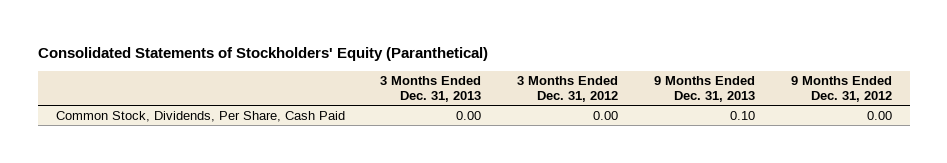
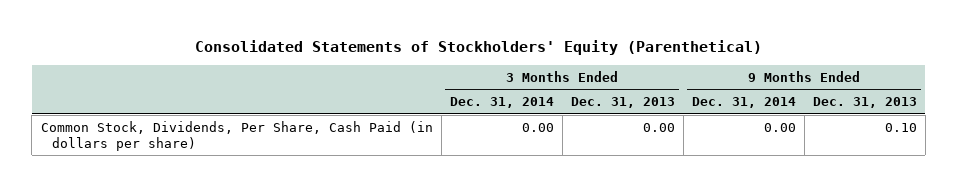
- Consolidated Statements of Stockholders' Equity (Paranthetical)
+ Consolidated Statements of Stockholders' Equity (Parenthetical)
- | 3 Months Ended Dec. 31, 2013 | 3 Months Ended Dec. 31, 2012 | 9 Months Ended Dec. 31, 2013 | 9 Months Ended Dec. 31, 2012
+ | 3 Months Ended Dec. 31, 2014 | 3 Months Ended Dec. 31, 2013 | 9 Months Ended Dec. 31, 2014 | 9 Months Ended Dec. 31, 2013
- Common Stock, Dividends, Per Share, Cash Paid | 0.00 | 0.00 | 0.10 | 0.00
+ Common Stock, Dividends, Per Share, Cash Paid (in dollars per share) | 0.00 | 0.00 | 0.00 | 0.10

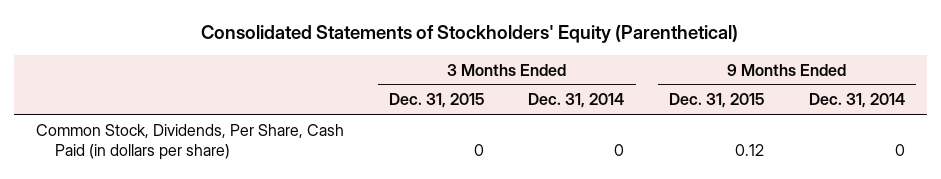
- | 3 Months Ended Dec. 31, 2014 | 3 Months Ended Dec. 31, 2013 | 9 Months Ended Dec. 31, 2014 | 9 Months Ended Dec. 31, 2013
+ | 3 Months Ended Dec. 31, 2015 | 3 Months Ended Dec. 31, 2014 | 9 Months Ended Dec. 31, 2015 | 9 Months Ended Dec. 31, 2014
- Common Stock, Dividends, Per Share, Cash Paid (in dollars per share) | 0.00 | 0.00 | 0.00 | 0.10
+ Common Stock, Dividends, Per Share, Cash Paid (in dollars per share) | 0 | 0 | 0.12 | 0

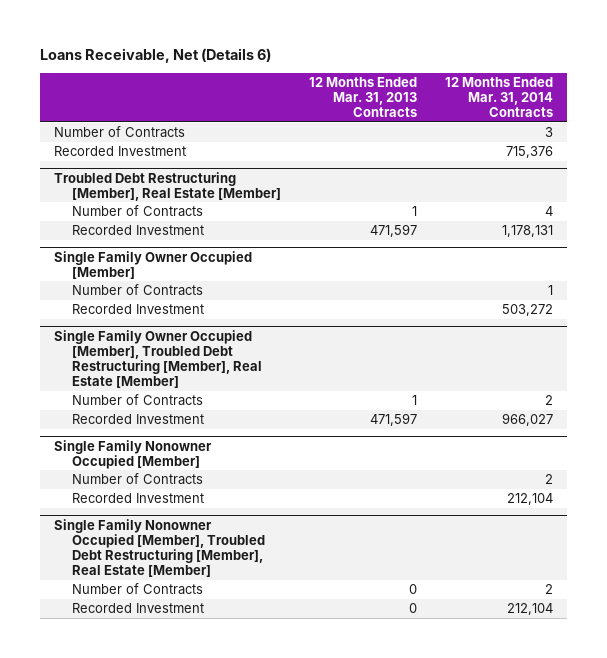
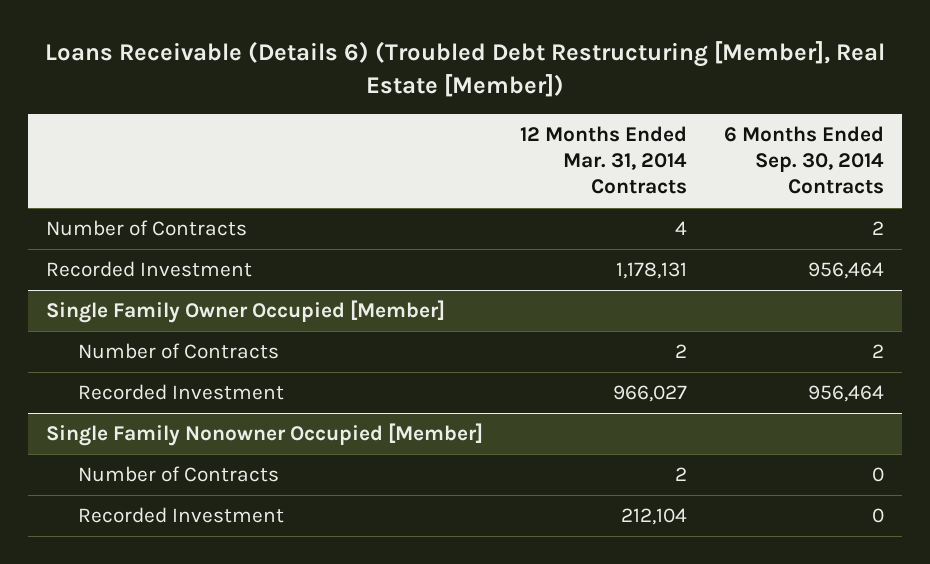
- Loans Receivable, Net (Details 6)
+ Loans Receivable (Details 6) (Troubled Debt Restructuring [Member], Real Estate [Member])
- | 12 Months Ended Mar. 31, 2013 Contracts | 12 Months Ended Mar. 31, 2014 Contracts
+ | 12 Months Ended Mar. 31, 2014 Contracts | 6 Months Ended Sep. 30, 2014 Contracts
- Number of Contracts | | 3
- Recorded Investment | | 715,376
- Troubled Debt Restructuring [Member], Real Estate [Member]
@ Single Family Owner Occupied [Member]
- Number of Contracts | | 1
- Recorded Investment | | 503,272
- Single Family Owner Occupied [Member], Troubled Debt Restructuring [Member], Real Estate [Member]
- Single Family Nonowner Occupied [Member], Troubled Debt Restructuring [Member], Real Estate [Member]
- Number of Contracts | 0 | 2
- Recorded Investment | 0 | 212,104

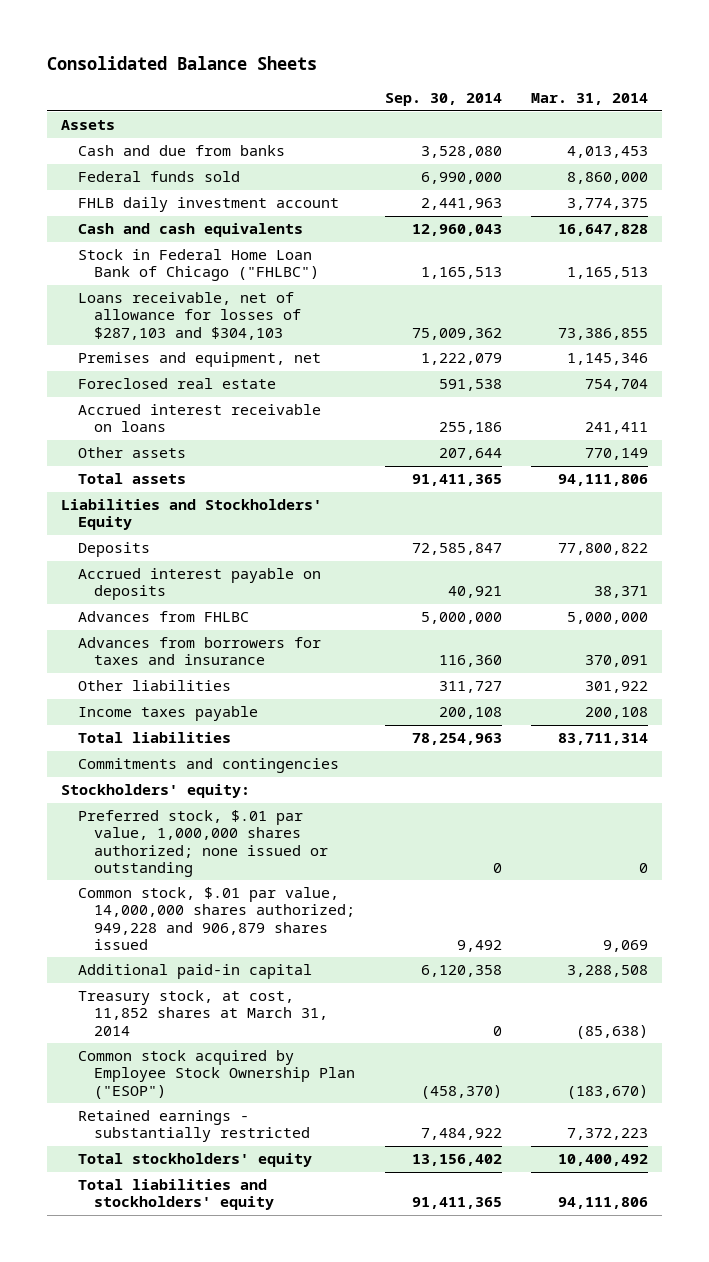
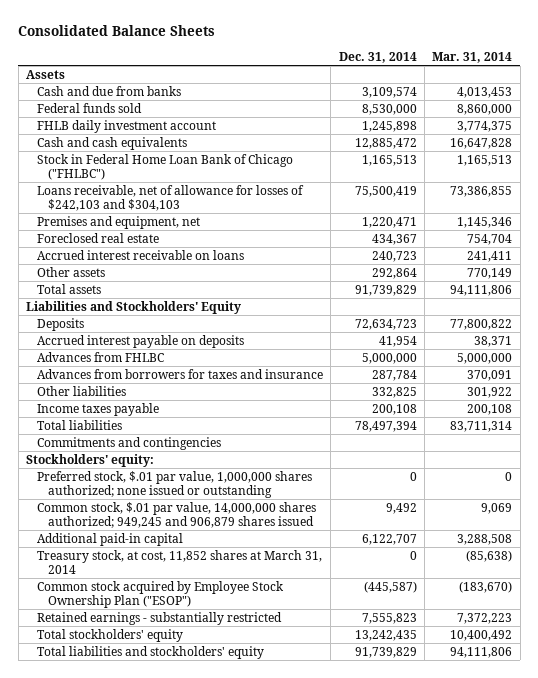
- | Sep. 30, 2014 | Mar. 31, 2014
+ | Dec. 31, 2014 | Mar. 31, 2014
- Loans receivable, net of allowance for losses of $287,103 and $304,103 | 75,009,362 | 73,386,855
+ Loans receivable, net of allowance for losses of $242,103 and $304,103 | 75,500,419 | 73,386,855
- Common stock, $.01 par value, 14,000,000 shares authorized; 949,228 and 906,879 shares issued | 9,492 | 9,069
+ Common stock, $.01 par value, 14,000,000 shares authorized; 949,245 and 906,879 shares issued | 9,492 | 9,069

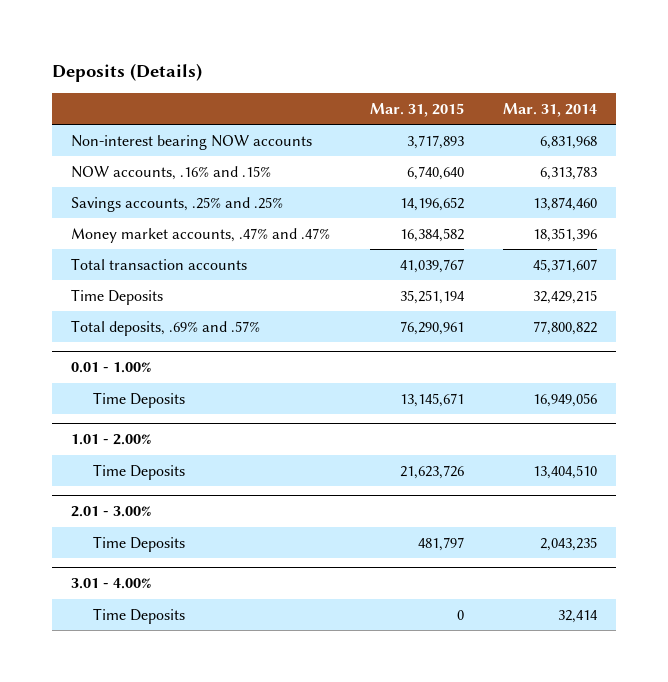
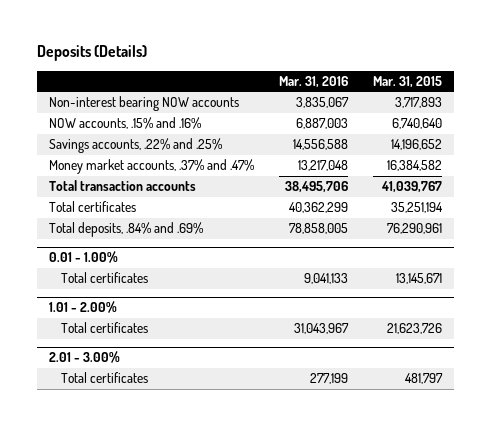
- | Mar. 31, 2015 | Mar. 31, 2014
+ | Mar. 31, 2016 | Mar. 31, 2015
- NOW accounts, .16% and .15% | 6,740,640 | 6,313,783
- Savings accounts, .25% and .25% | 14,196,652 | 13,874,460
- Money market accounts, .47% and .47% | 16,384,582 | 18,351,396
+ NOW accounts, .15% and .16% | 6,887,003 | 6,740,640
+ Savings accounts, .22% and .25% | 14,556,588 | 14,196,652
+ Money market accounts, .37% and .47% | 13,217,048 | 16,384,582
- Time Deposits | 35,251,194 | 32,429,215
- Total deposits, .69% and .57% | 76,290,961 | 77,800,822
+ Total certificates | 40,362,299 | 35,251,194
+ Total deposits, .84% and .69% | 78,858,005 | 76,290,961
@ 0.01 - 1.00%
- Time Deposits | 13,145,671 | 16,949,056
+ Total certificates | 9,041,133 | 13,145,671
@ 1.01 - 2.00%
- Time Deposits | 21,623,726 | 13,404,510
+ Total certificates | 31,043,967 | 21,623,726
@ 2.01 - 3.00%
- Time Deposits | 481,797 | 2,043,235
- 3.01 - 4.00%
- Time Deposits | 0 | 32,414
@ 2.01 - 3.00%
+ Total certificates | 277,199 | 481,797

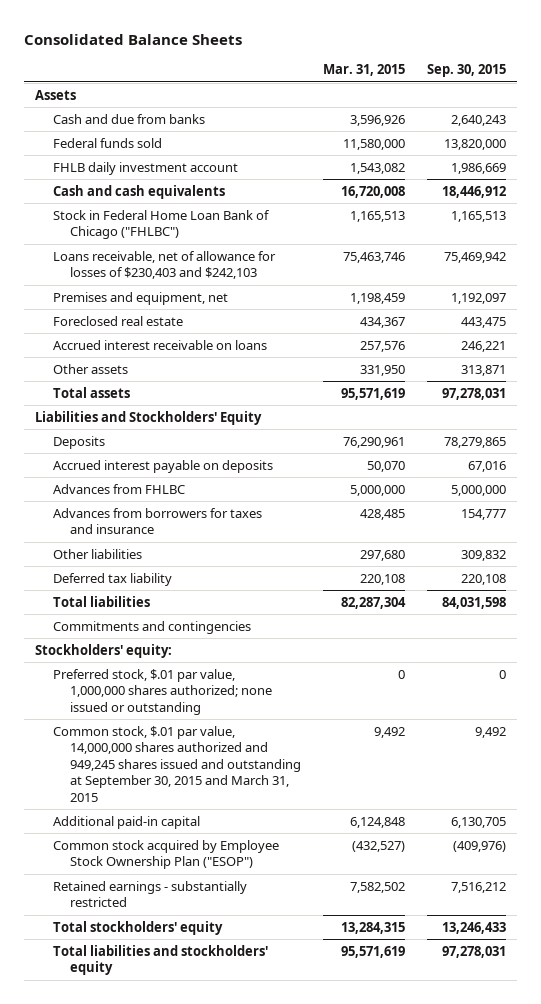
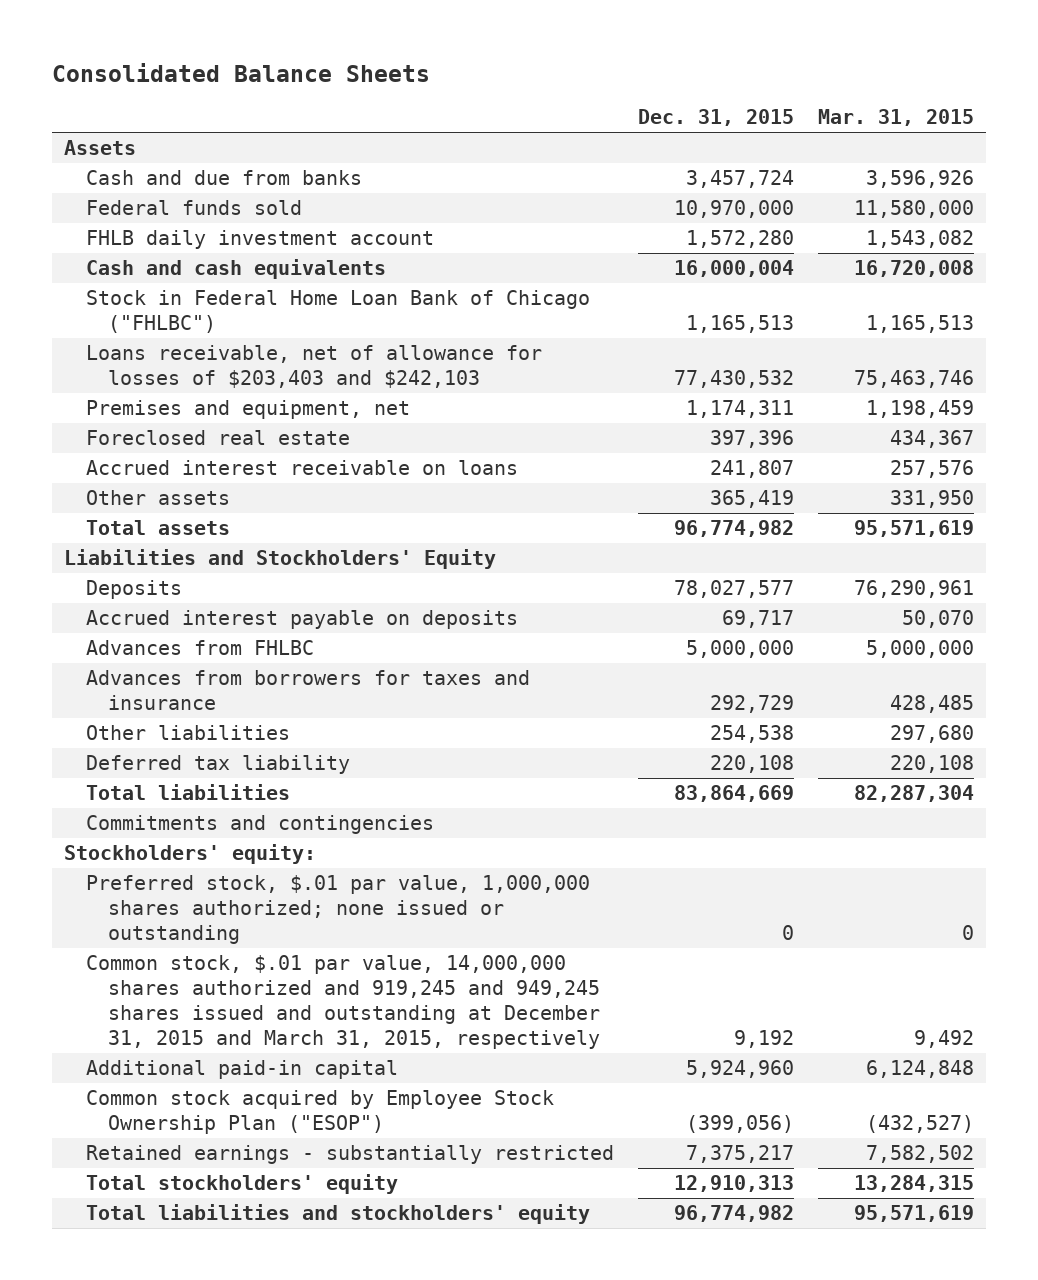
- | Mar. 31, 2015 | Sep. 30, 2015
+ | Dec. 31, 2015 | Mar. 31, 2015
- Loans receivable, net of allowance for losses of $230,403 and $242,103 | 75,463,746 | 75,469,942
+ Loans receivable, net of allowance for losses of $203,403 and $242,103 | 77,430,532 | 75,463,746
- Common stock, $.01 par value, 14,000,000 shares authorized and 949,245 shares issued and outstanding at September 30, 2015 and March 31, 2015 | 9,492 | 9,492
+ Common stock, $.01 par value, 14,000,000 shares authorized and 919,245 and 949,245 shares issued and outstanding at December 31, 2015 and March 31, 2015, respectively | 9,192 | 9,492

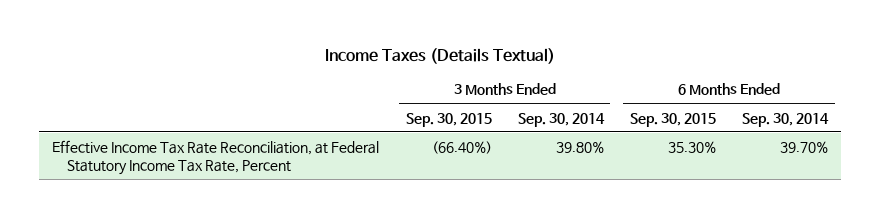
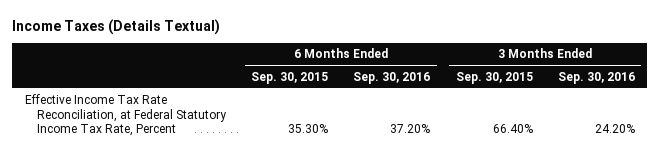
- | 3 Months Ended Sep. 30, 2015 | 3 Months Ended Sep. 30, 2014 | 6 Months Ended Sep. 30, 2015 | 6 Months Ended Sep. 30, 2014
+ | 6 Months Ended Sep. 30, 2015 | 6 Months Ended Sep. 30, 2016 | 3 Months Ended Sep. 30, 2015 | 3 Months Ended Sep. 30, 2016
- Effective Income Tax Rate Reconciliation, at Federal Statutory Income Tax Rate, Percent | (66.40%) | 39.80% | 35.30% | 39.70%
+ Effective Income Tax Rate Reconciliation, at Federal Statutory Income Tax Rate, Percent | 35.30% | 37.20% | 66.40% | 24.20%

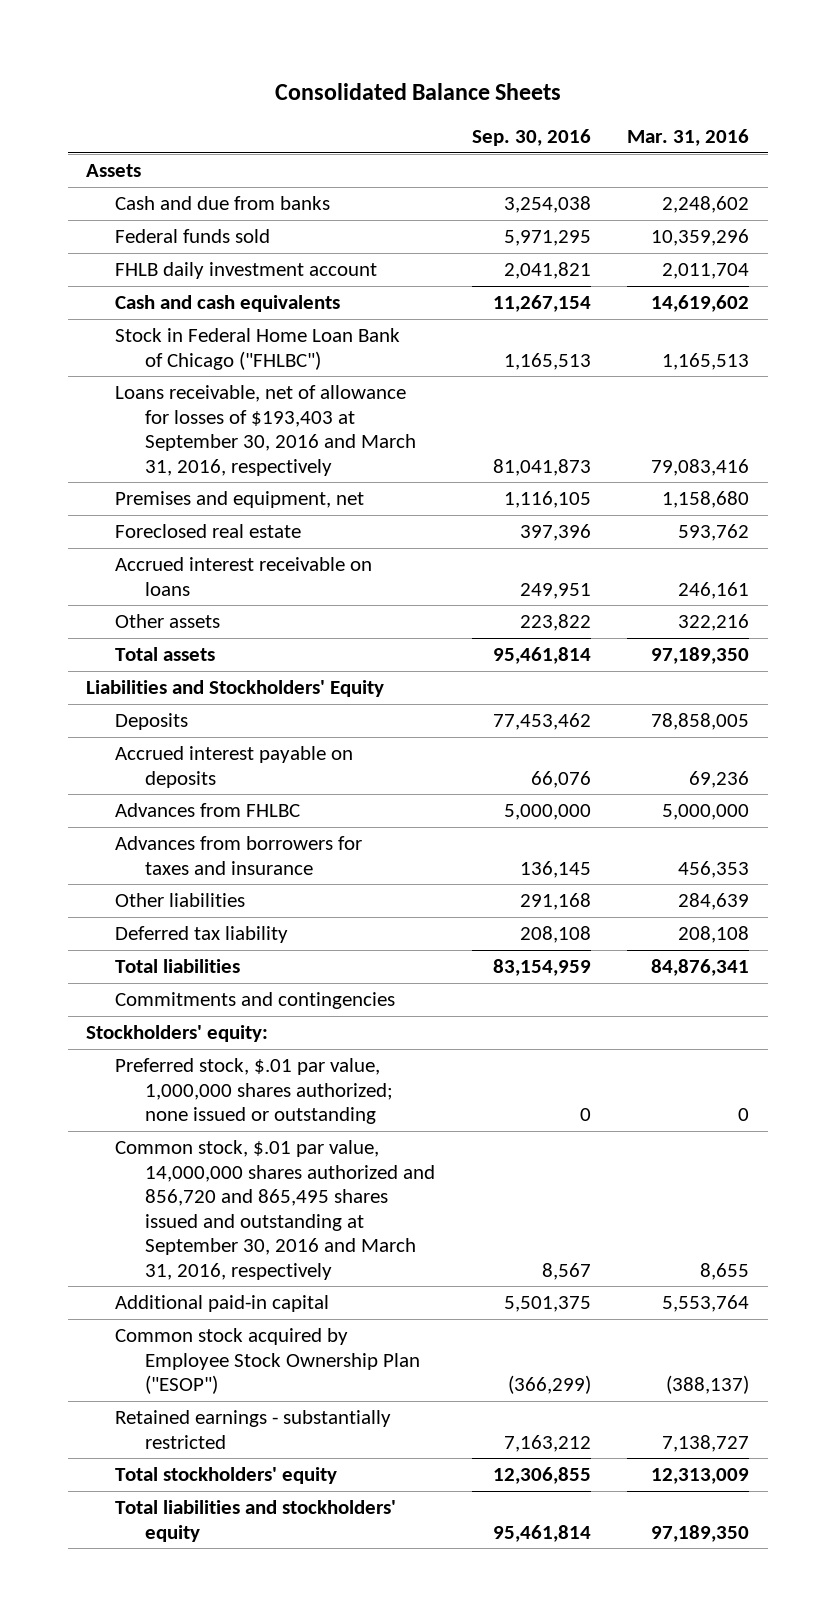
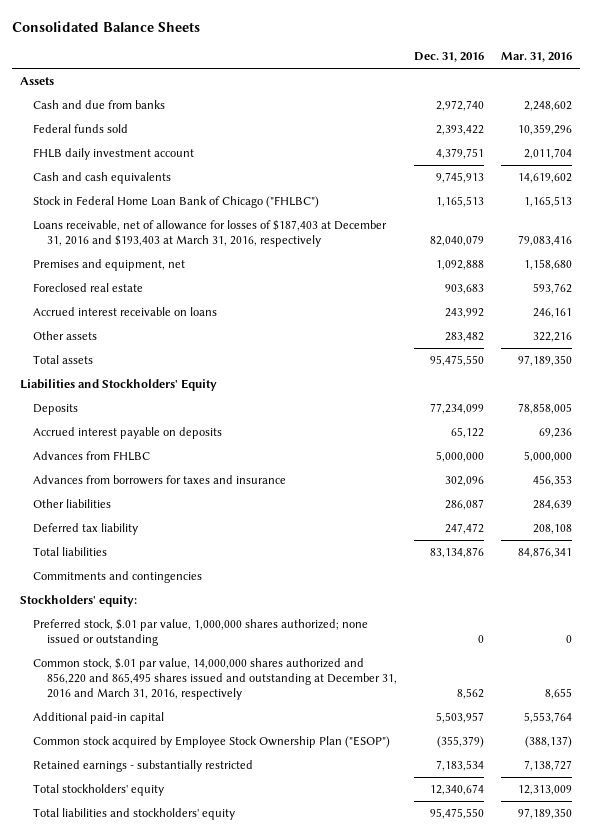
- | Sep. 30, 2016 | Mar. 31, 2016
+ | Dec. 31, 2016 | Mar. 31, 2016
- Loans receivable, net of allowance for losses of $193,403 at September 30, 2016 and March 31, 2016, respectively | 81,041,873 | 79,083,416
+ Loans receivable, net of allowance for losses of $187,403 at December 31, 2016 and $193,403 at March 31, 2016, respectively | 82,040,079 | 79,083,416
- Common stock, $.01 par value, 14,000,000 shares authorized and 856,720 and 865,495 shares issued and outstanding at September 30, 2016 and March 31, 2016, respectively | 8,567 | 8,655
+ Common stock, $.01 par value, 14,000,000 shares authorized and 856,220 and 865,495 shares issued and outstanding at December 31, 2016 and March 31, 2016, respectively | 8,562 | 8,655

